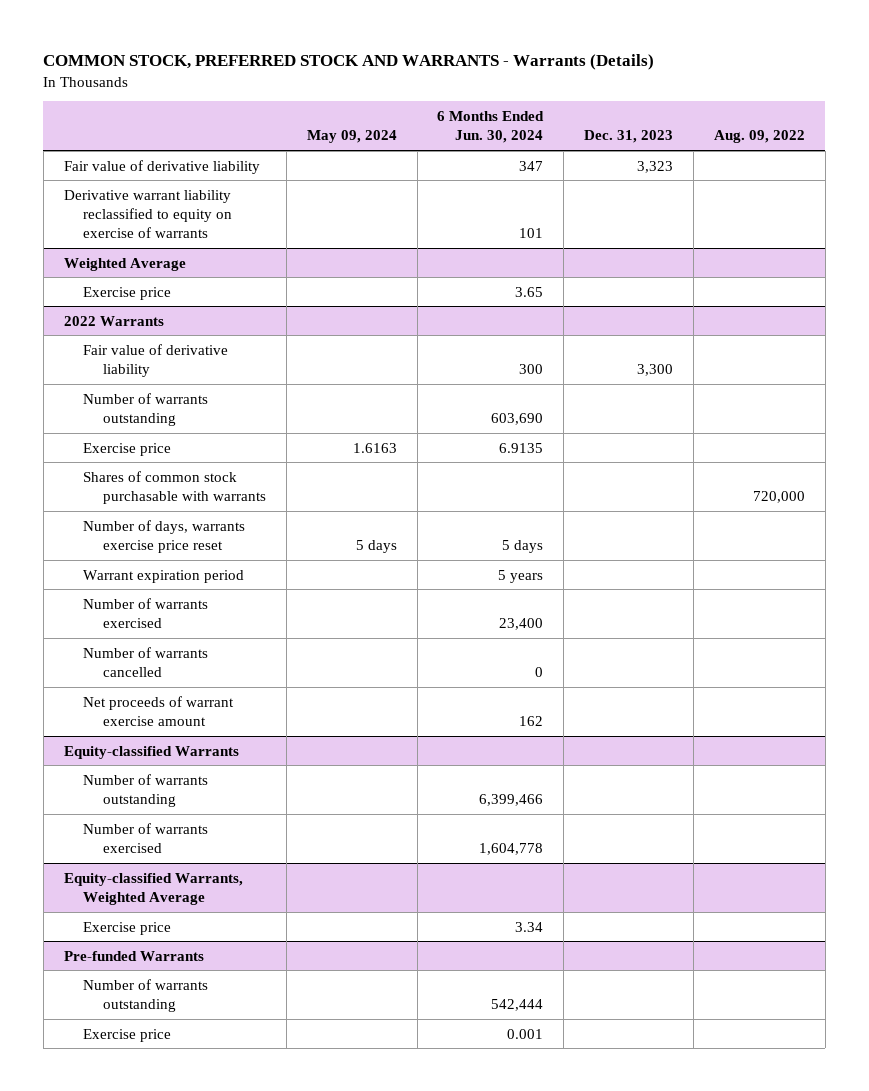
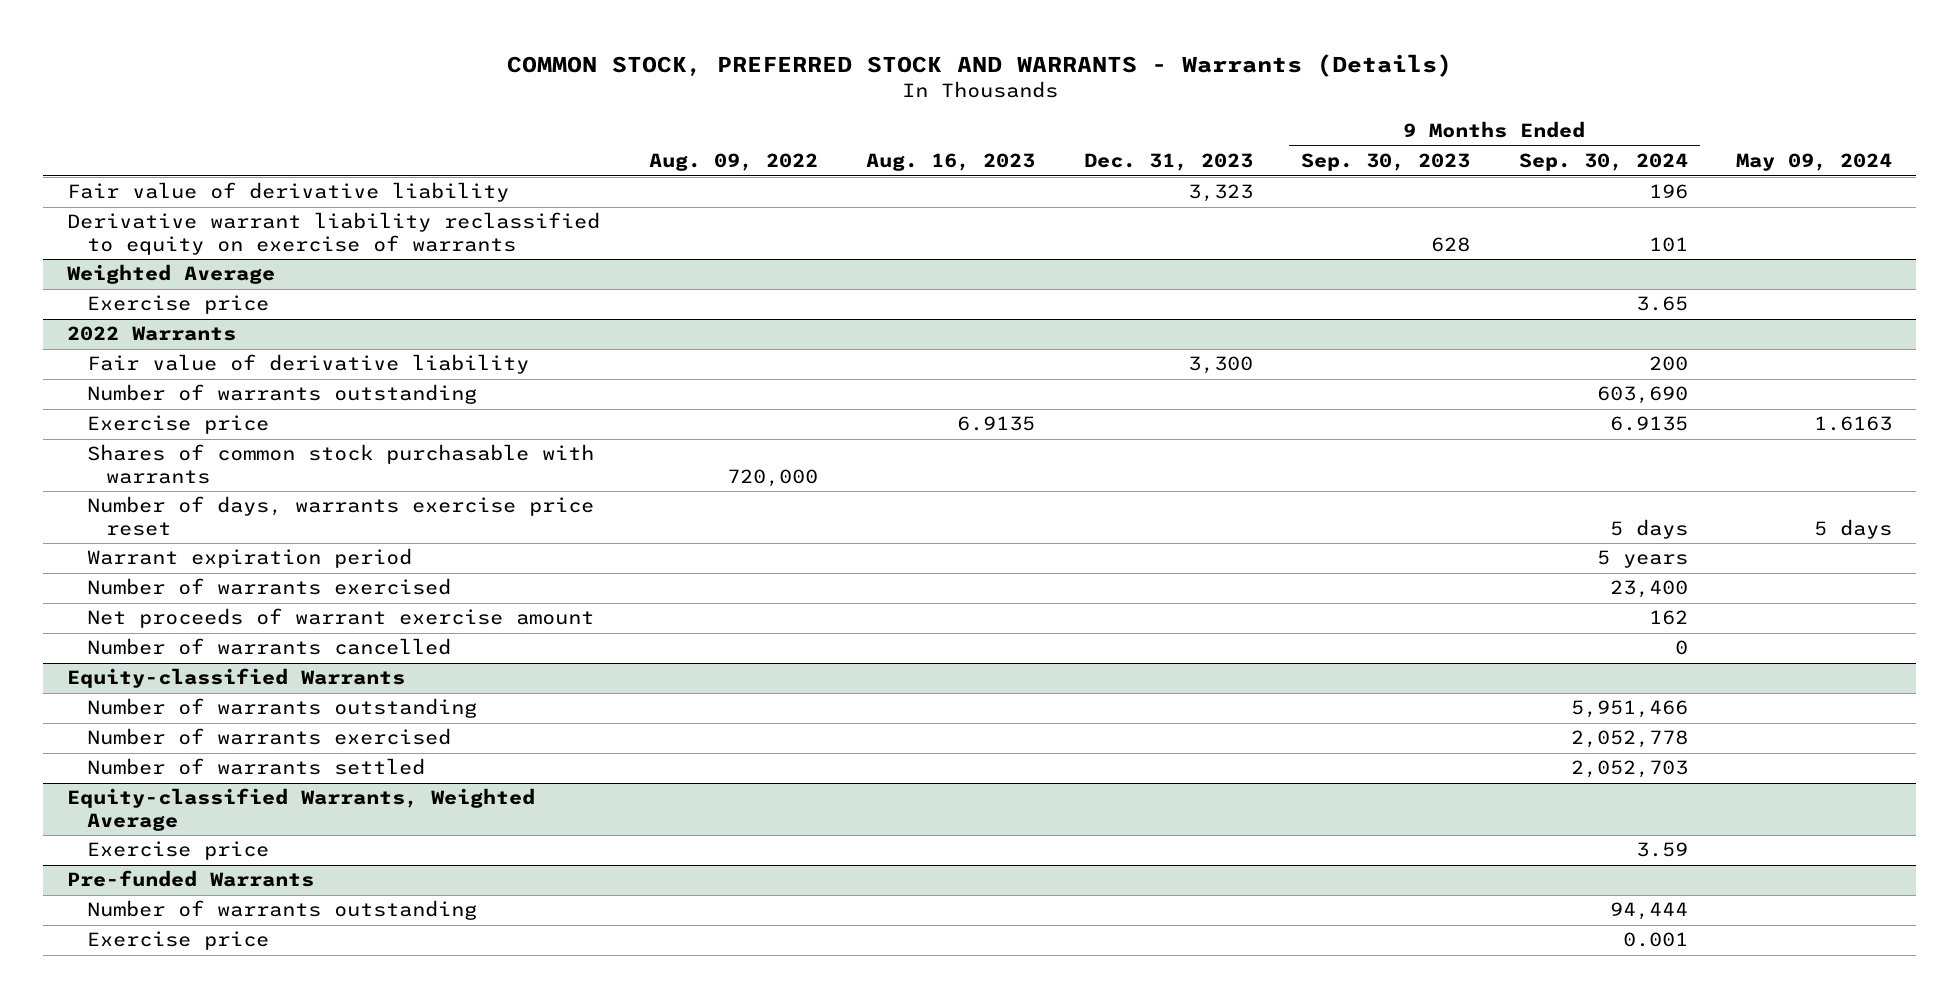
- | May 09, 2024 | 6 Months Ended Jun. 30, 2024 | Dec. 31, 2023 | Aug. 09, 2022
+ | Aug. 09, 2022 | Aug. 16, 2023 | Dec. 31, 2023 | 9 Months Ended Sep. 30, 2023 | 9 Months Ended Sep. 30, 2024 | May 09, 2024
@ 2022 Warrants
moved down: Number of warrants cancelled | | | | | 0 |
@ Equity-classified Warrants
+ Number of warrants settled | | | | | 2,052,703 |

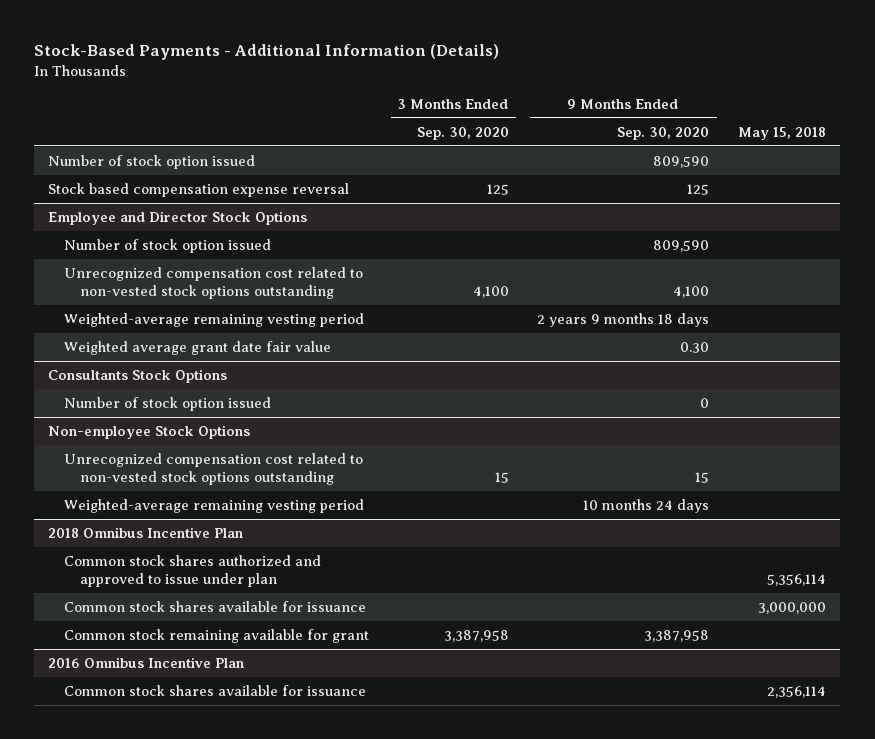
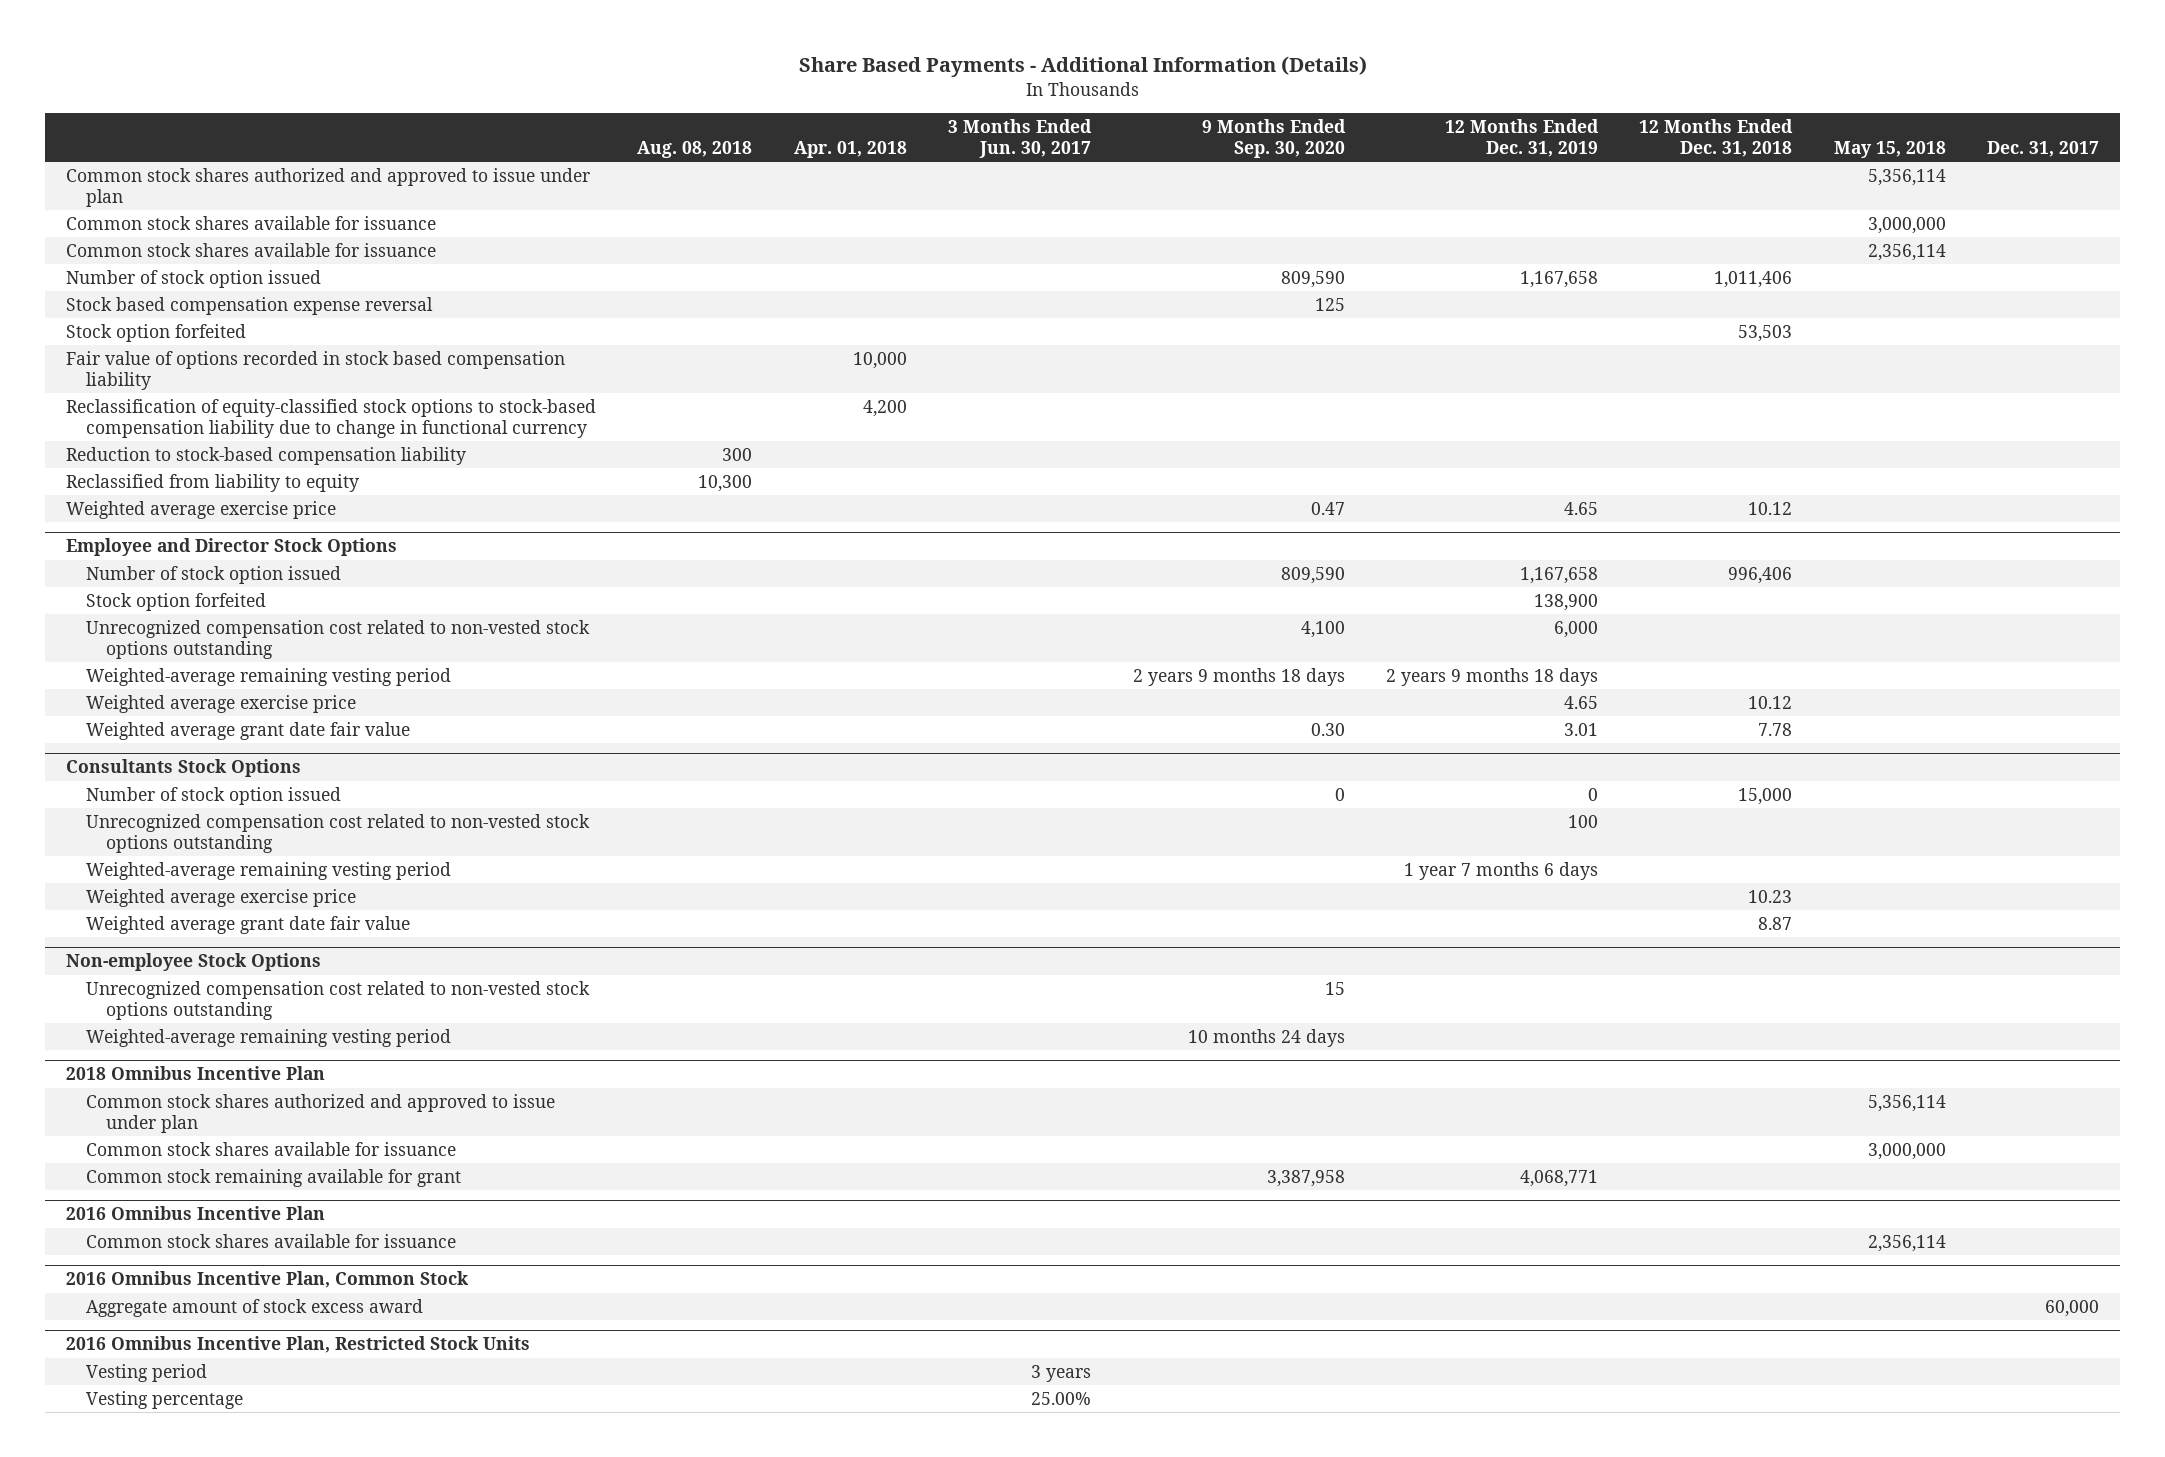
- Stock-Based Payments - Additional Information (Details)
+ Share Based Payments - Additional Information (Details)
- | 3 Months Ended Sep. 30, 2020 | 9 Months Ended Sep. 30, 2020 | May 15, 2018
+ | Aug. 08, 2018 | Apr. 01, 2018 | 3 Months Ended Jun. 30, 2017 | 9 Months Ended Sep. 30, 2020 | 12 Months Ended Dec. 31, 2019 | 12 Months Ended Dec. 31, 2018 | May 15, 2018 | Dec. 31, 2017
+ Common stock shares authorized and approved to issue under plan | | | | | | | 5,356,114 |
+ Common stock shares available for issuance | | | | | | | 3,000,000 |
+ Common stock shares available for issuance | | | | | | | 2,356,114 |
+ Stock option forfeited | | | | | | 53,503 | |
+ Fair value of options recorded in stock based compensation liability | | 10,000 | | | | | |
+ Reclassification of equity-classified stock options to stock-based compensation liability due to change in functional currency | | 4,200 | | | | | |
+ Reduction to stock-based compensation liability | 300 | | | | | | |
+ Reclassified from liability to equity | 10,300 | | | | | | |
+ Weighted average exercise price | | | | 0.47 | 4.65 | 10.12 | |
@ Employee and Director Stock Options
+ Stock option forfeited | | | | | 138,900 | | |
+ Weighted average exercise price | | | | | 4.65 | 10.12 | |
@ Consultants Stock Options
+ Unrecognized compensation cost related to non-vested stock options outstanding | | | | | 100 | | |
+ Weighted-average remaining vesting period | | | | | 1 year 7 months 6 days | | |
+ Weighted average exercise price | | | | | | 10.23 | |
+ Weighted average grant date fair value | | | | | | 8.87 | |
+ 2016 Omnibus Incentive Plan, Common Stock
+ Aggregate amount of stock excess award | | | | | | | | 60,000
+ 2016 Omnibus Incentive Plan, Restricted Stock Units
+ Vesting period | | | 3 years | | | | |
+ Vesting percentage | | | 25.00% | | | | |

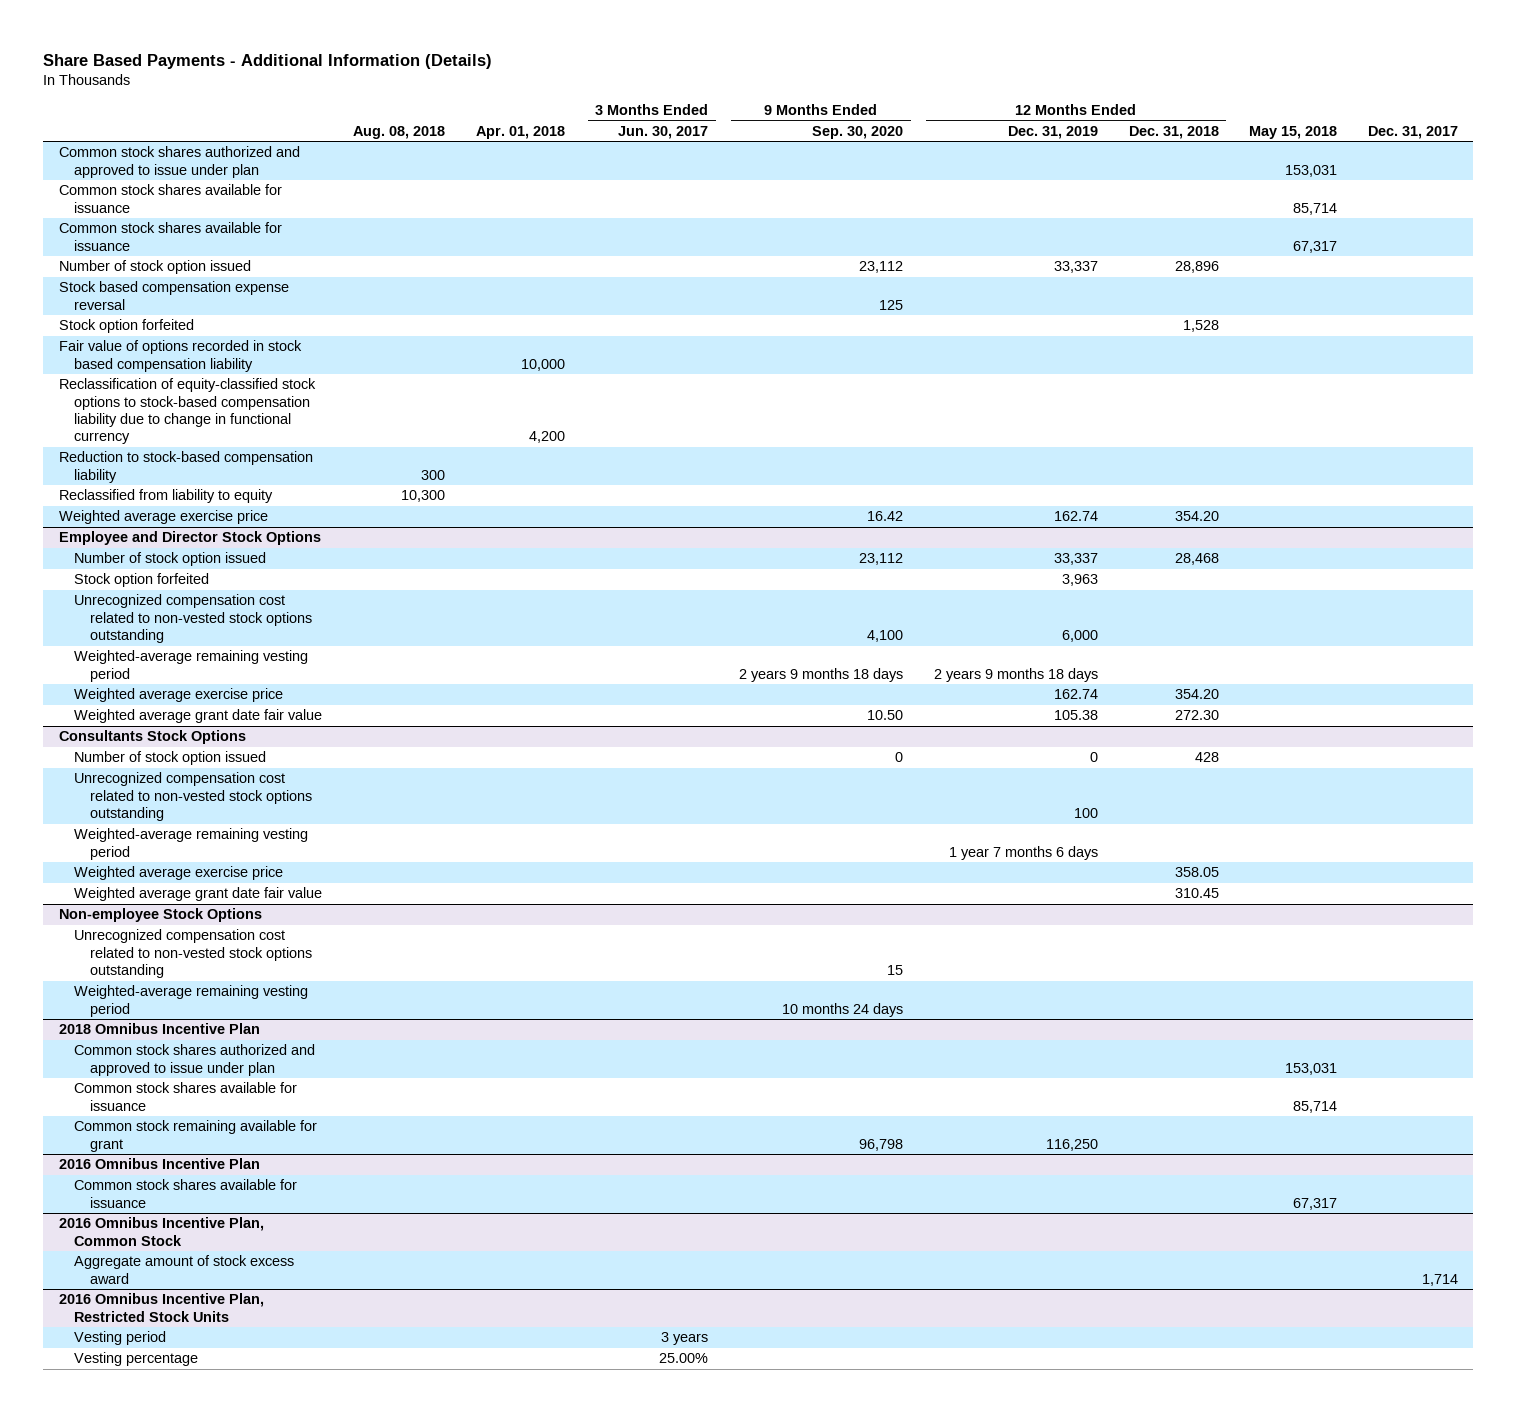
- Common stock shares authorized and approved to issue under plan | | | | | | | 5,356,114 |
- Common stock shares available for issuance | | | | | | | 3,000,000 |
- Common stock shares available for issuance | | | | | | | 2,356,114 |
- Number of stock option issued | | | | 809,590 | 1,167,658 | 1,011,406 | |
+ Common stock shares authorized and approved to issue under plan | | | | | | | 153,031 |
+ Common stock shares available for issuance | | | | | | | 85,714 |
+ Common stock shares available for issuance | | | | | | | 67,317 |
+ Number of stock option issued | | | | 23,112 | 33,337 | 28,896 | |
- Stock option forfeited | | | | | | 53,503 | |
+ Stock option forfeited | | | | | | 1,528 | |
- Weighted average exercise price | | | | 0.47 | 4.65 | 10.12 | |
+ Weighted average exercise price | | | | 16.42 | 162.74 | 354.20 | |
@ Employee and Director Stock Options
- Number of stock option issued | | | | 809,590 | 1,167,658 | 996,406 | |
- Stock option forfeited | | | | | 138,900 | | |
+ Number of stock option issued | | | | 23,112 | 33,337 | 28,468 | |
+ Stock option forfeited | | | | | 3,963 | | |
- Weighted average exercise price | | | | | 4.65 | 10.12 | |
- Weighted average grant date fair value | | | | 0.30 | 3.01 | 7.78 | |
+ Weighted average exercise price | | | | | 162.74 | 354.20 | |
+ Weighted average grant date fair value | | | | 10.50 | 105.38 | 272.30 | |
@ Consultants Stock Options
- Number of stock option issued | | | | 0 | 0 | 15,000 | |
+ Number of stock option issued | | | | 0 | 0 | 428 | |
- Weighted average exercise price | | | | | | 10.23 | |
- Weighted average grant date fair value | | | | | | 8.87 | |
+ Weighted average exercise price | | | | | | 358.05 | |
+ Weighted average grant date fair value | | | | | | 310.45 | |
@ 2018 Omnibus Incentive Plan
- Common stock shares authorized and approved to issue under plan | | | | | | | 5,356,114 |
- Common stock shares available for issuance | | | | | | | 3,000,000 |
- Common stock remaining available for grant | | | | 3,387,958 | 4,068,771 | | |
+ Common stock shares authorized and approved to issue under plan | | | | | | | 153,031 |
+ Common stock shares available for issuance | | | | | | | 85,714 |
+ Common stock remaining available for grant | | | | 96,798 | 116,250 | | |
@ 2016 Omnibus Incentive Plan
- Common stock shares available for issuance | | | | | | | 2,356,114 |
+ Common stock shares available for issuance | | | | | | | 67,317 |
@ 2016 Omnibus Incentive Plan, Common Stock
- Aggregate amount of stock excess award | | | | | | | | 60,000
+ Aggregate amount of stock excess award | | | | | | | | 1,714

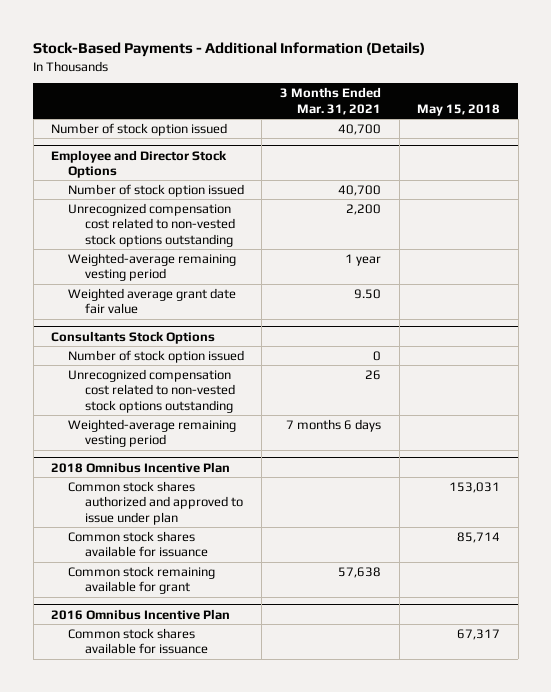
- Share Based Payments - Additional Information (Details)
+ Stock-Based Payments - Additional Information (Details)
- | Aug. 08, 2018 | Apr. 01, 2018 | 3 Months Ended Jun. 30, 2017 | 9 Months Ended Sep. 30, 2020 | 12 Months Ended Dec. 31, 2019 | 12 Months Ended Dec. 31, 2018 | May 15, 2018 | Dec. 31, 2017
+ | 3 Months Ended Mar. 31, 2021 | May 15, 2018
- Common stock shares authorized and approved to issue under plan | | | | | | | 153,031 |
- Common stock shares available for issuance | | | | | | | 85,714 |
- Common stock shares available for issuance | | | | | | | 67,317 |
- Stock based compensation expense reversal | | | | 125 | | | |
- Stock option forfeited | | | | | | 1,528 | |
- Fair value of options recorded in stock based compensation liability | | 10,000 | | | | | |
- Reclassification of equity-classified stock options to stock-based compensation liability due to change in functional currency | | 4,200 | | | | | |
- Reduction to stock-based compensation liability | 300 | | | | | | |
- Reclassified from liability to equity | 10,300 | | | | | | |
- Weighted average exercise price | | | | 16.42 | 162.74 | 354.20 | |
@ Employee and Director Stock Options
- Stock option forfeited | | | | | 3,963 | | |
- Weighted average exercise price | | | | | 162.74 | 354.20 | |
@ Consultants Stock Options
- Weighted average exercise price | | | | | | 358.05 | |
- Weighted average grant date fair value | | | | | | 310.45 | |
- Non-employee Stock Options
- Unrecognized compensation cost related to non-vested stock options outstanding | | | | 15 | | | |
- Weighted-average remaining vesting period | | | | 10 months 24 days | | | |
- 2016 Omnibus Incentive Plan, Common Stock
- Aggregate amount of stock excess award | | | | | | | | 1,714
- 2016 Omnibus Incentive Plan, Restricted Stock Units
- Vesting period | | | 3 years | | | | |
- Vesting percentage | | | 25.00% | | | | |

